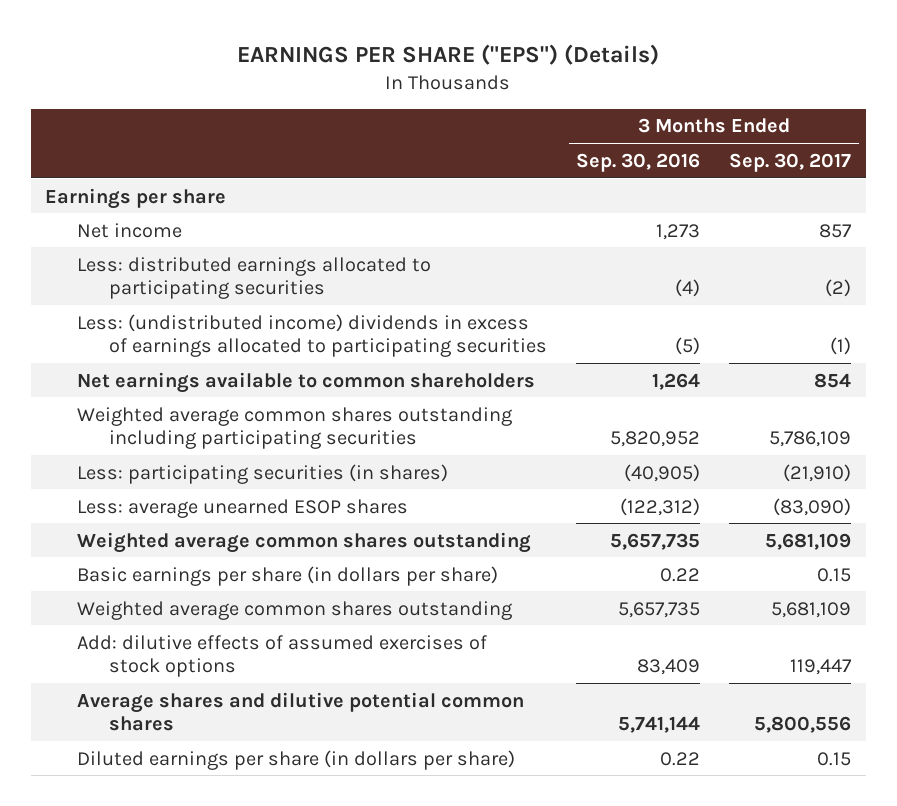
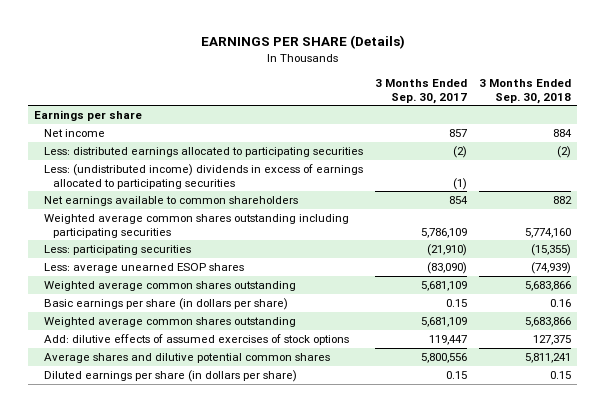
- EARNINGS PER SHARE ("EPS") (Details)
+ EARNINGS PER SHARE (Details)
- | 3 Months Ended Sep. 30, 2016 | 3 Months Ended Sep. 30, 2017
+ | 3 Months Ended Sep. 30, 2017 | 3 Months Ended Sep. 30, 2018
- Less: participating securities (in shares) | (40,905) | (21,910)
+ Less: participating securities | (21,910) | (15,355)

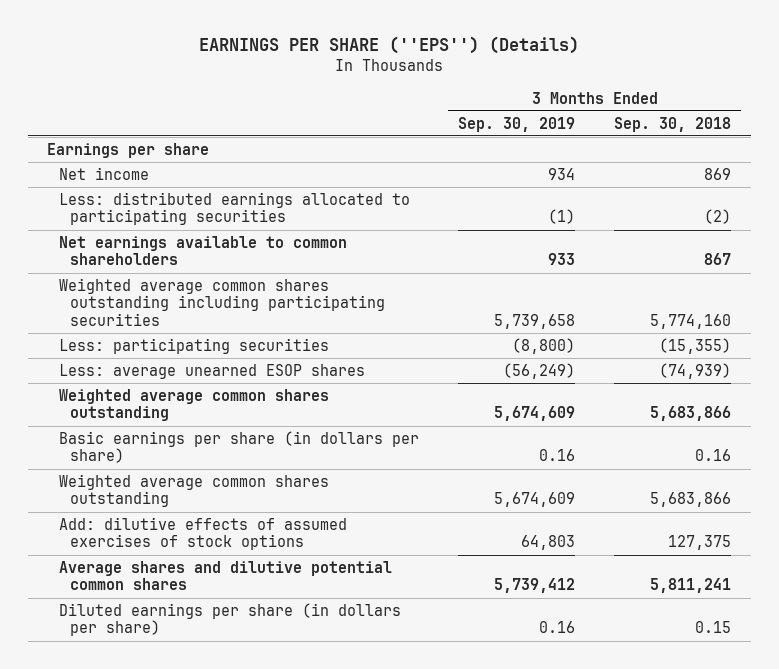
- EARNINGS PER SHARE (Details)
+ EARNINGS PER SHARE (''EPS'') (Details)
- | 3 Months Ended Sep. 30, 2017 | 3 Months Ended Sep. 30, 2018
+ | 3 Months Ended Sep. 30, 2019 | 3 Months Ended Sep. 30, 2018
- Net income | 857 | 884
+ Net income | 934 | 869
- Less: (undistributed income) dividends in excess of earnings allocated to participating securities | (1) |
- Net earnings available to common shareholders | 854 | 882
+ Net earnings available to common shareholders | 933 | 867

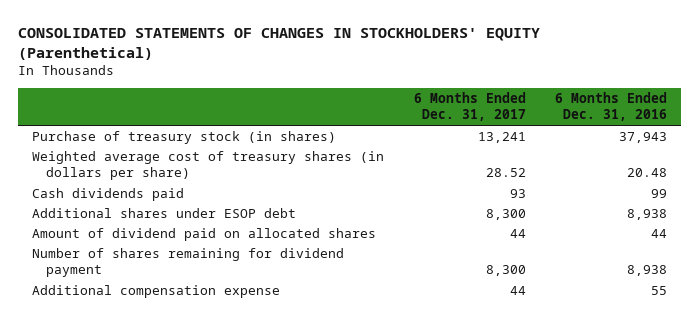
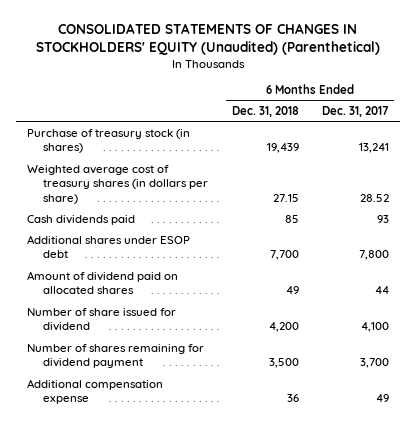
- CONSOLIDATED STATEMENTS OF CHANGES IN STOCKHOLDERS' EQUITY (Parenthetical)
+ CONSOLIDATED STATEMENTS OF CHANGES IN STOCKHOLDERS' EQUITY (Unaudited) (Parenthetical)
- | 6 Months Ended Dec. 31, 2017 | 6 Months Ended Dec. 31, 2016
+ | 6 Months Ended Dec. 31, 2018 | 6 Months Ended Dec. 31, 2017
- Additional shares under ESOP debt | 8,300 | 8,938
+ Additional shares under ESOP debt | 7,700 | 7,800
- Number of shares remaining for dividend payment | 8,300 | 8,938
- Additional compensation expense | 44 | 55
+ Number of share issued for dividend | 4,200 | 4,100
+ Number of shares remaining for dividend payment | 3,500 | 3,700
+ Additional compensation expense | 36 | 49

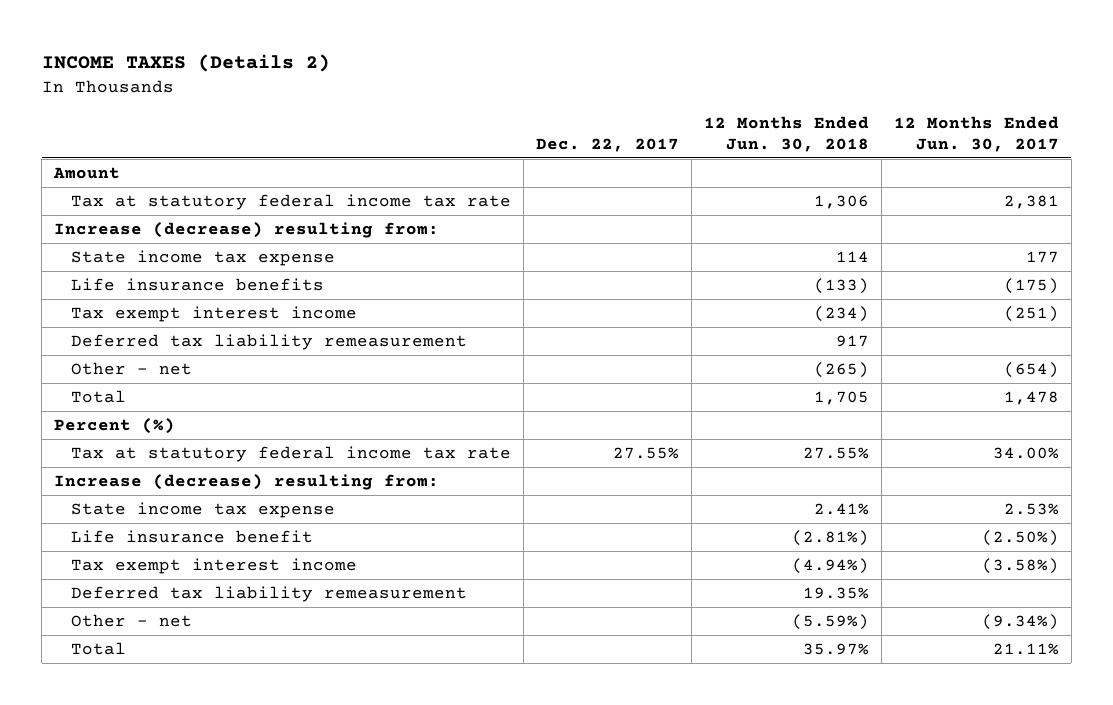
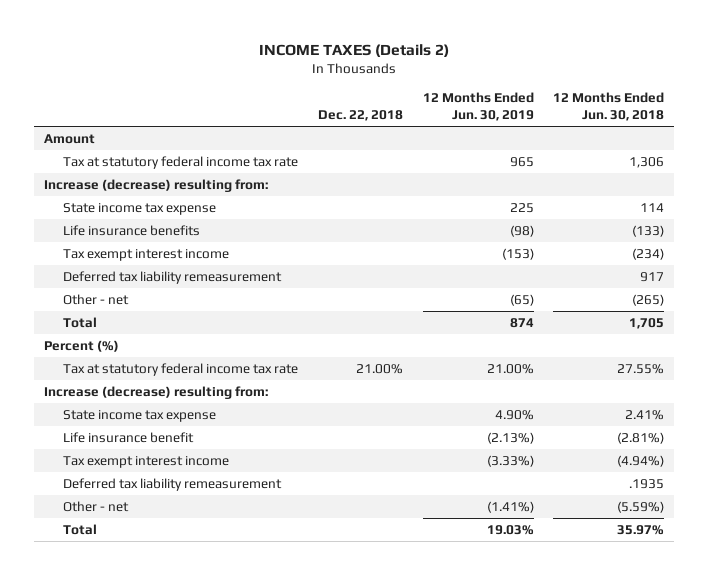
- | Dec. 22, 2017 | 12 Months Ended Jun. 30, 2018 | 12 Months Ended Jun. 30, 2017
+ | Dec. 22, 2018 | 12 Months Ended Jun. 30, 2019 | 12 Months Ended Jun. 30, 2018
- Deferred tax liability remeasurement | | 19.35% |
+ Deferred tax liability remeasurement | | | .1935

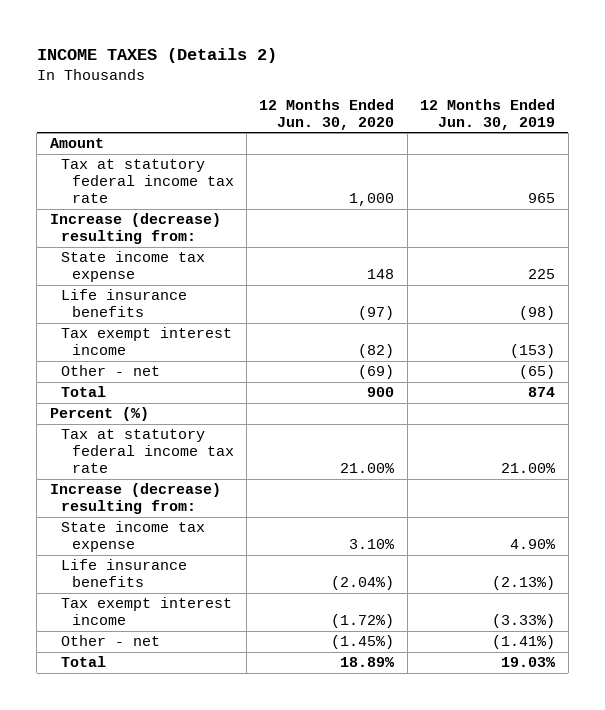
- | Dec. 22, 2018 | 12 Months Ended Jun. 30, 2019 | 12 Months Ended Jun. 30, 2018
+ | 12 Months Ended Jun. 30, 2020 | 12 Months Ended Jun. 30, 2019
- Deferred tax liability remeasurement | | | 917
- Life insurance benefit | | (2.13%) | (2.81%)
+ Life insurance benefits | (2.04%) | (2.13%)
- Deferred tax liability remeasurement | | | .1935

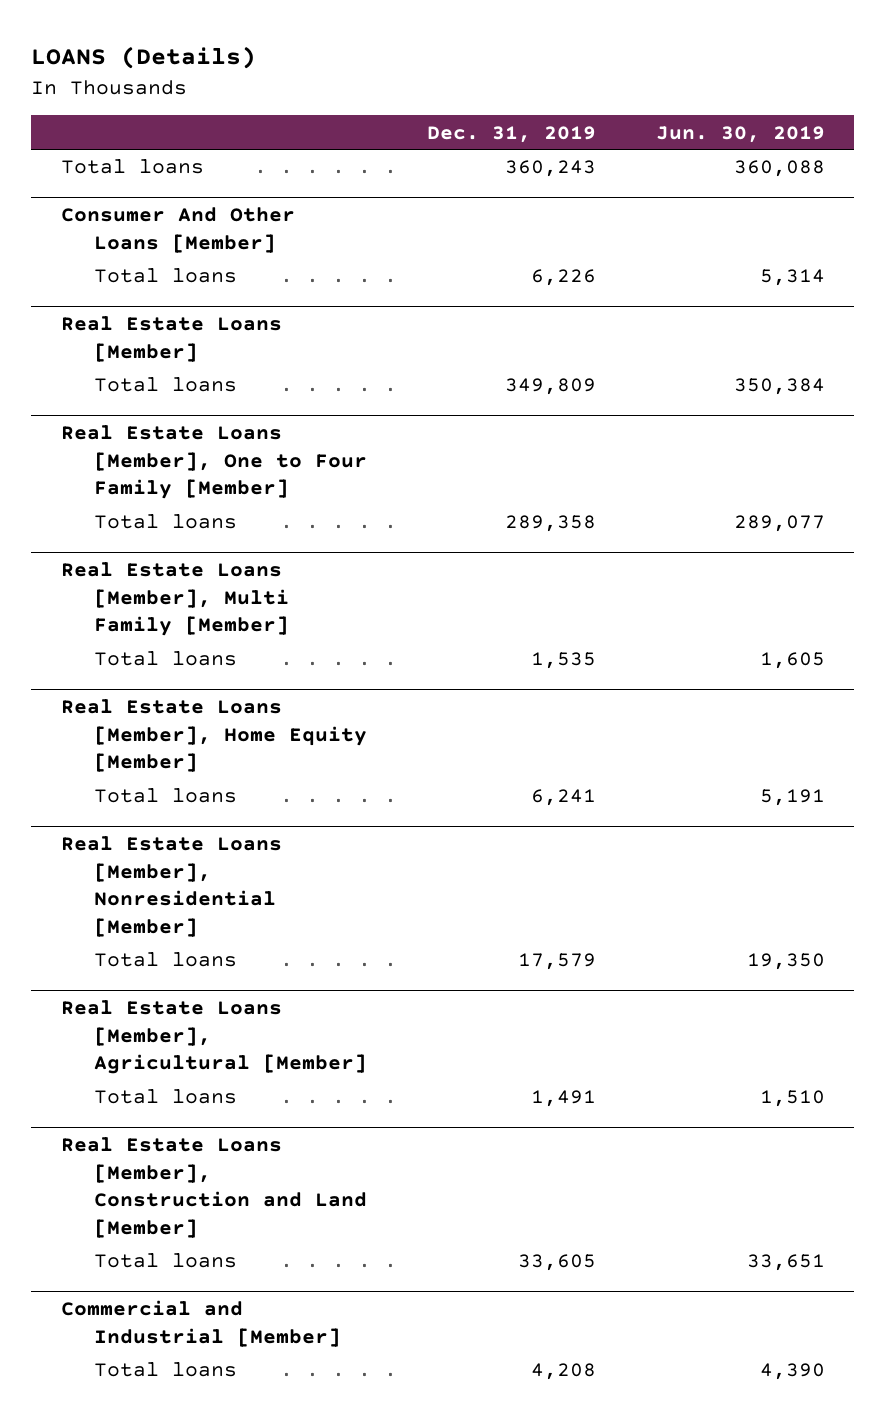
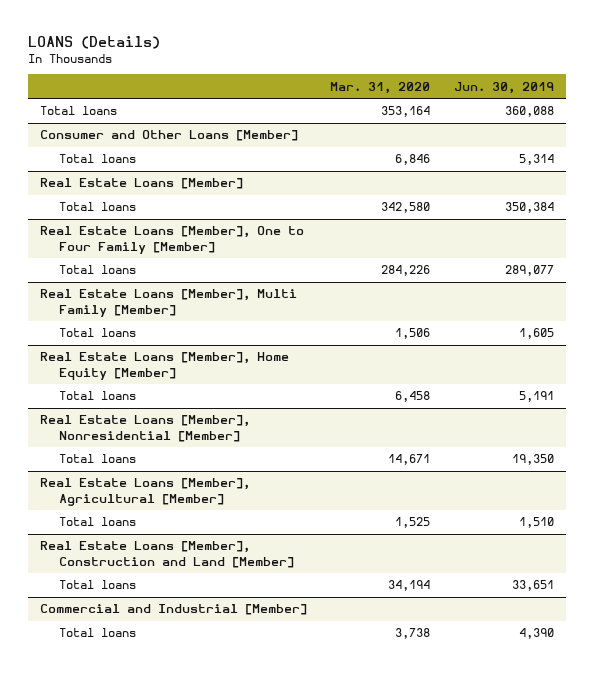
- | Dec. 31, 2019 | Jun. 30, 2019
+ | Mar. 31, 2020 | Jun. 30, 2019
- Consumer And Other Loans [Member]
+ Consumer and Other Loans [Member]

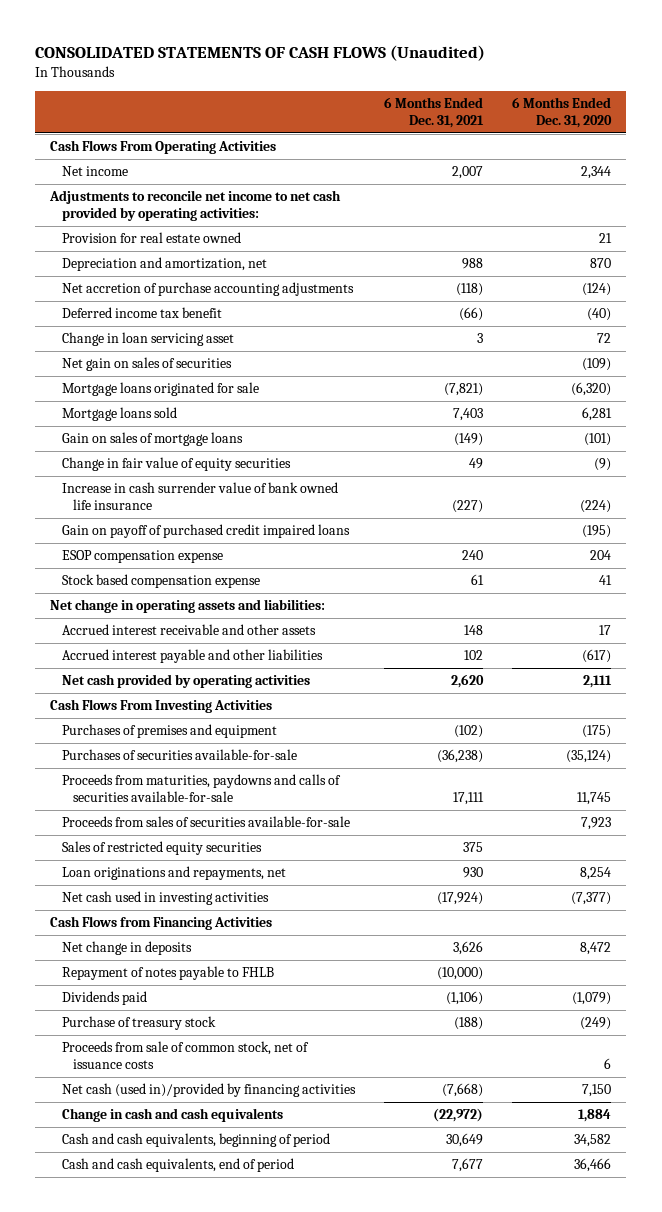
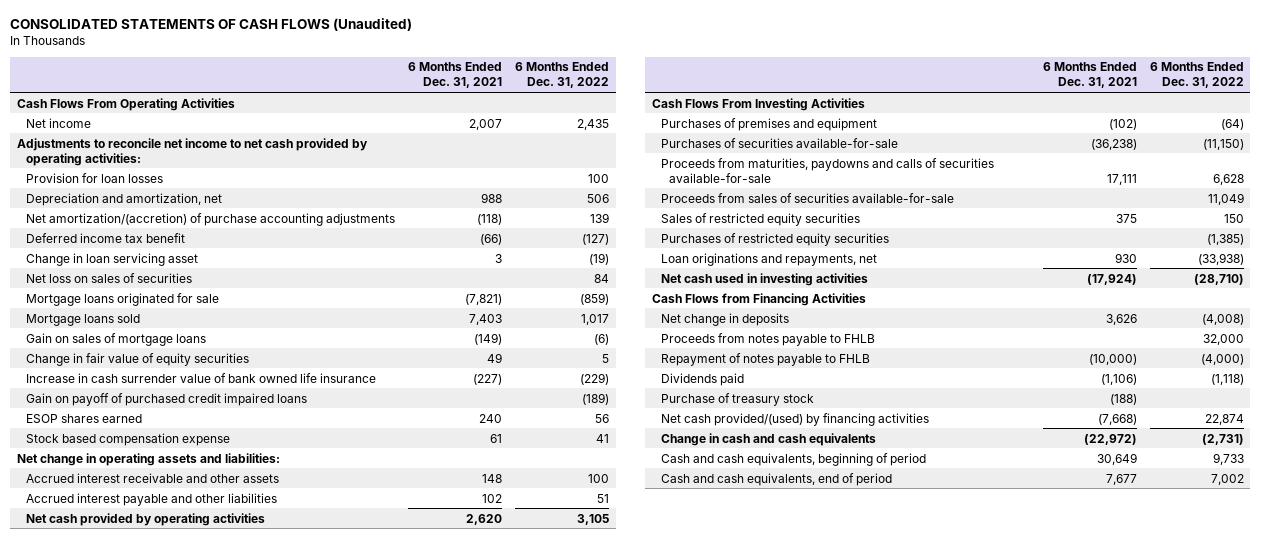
- | 6 Months Ended Dec. 31, 2021 | 6 Months Ended Dec. 31, 2020
+ | 6 Months Ended Dec. 31, 2021 | 6 Months Ended Dec. 31, 2022
- Provision for real estate owned | | 21
+ Provision for loan losses | | 100
- Net accretion of purchase accounting adjustments | (118) | (124)
+ Net amortization/(accretion) of purchase accounting adjustments | (118) | 139
- Net gain on sales of securities | | (109)
+ Net loss on sales of securities | | 84
- ESOP compensation expense | 240 | 204
+ ESOP shares earned | 240 | 56
+ Purchases of restricted equity securities | | (1,385)
+ Proceeds from notes payable to FHLB | | 32,000
- Proceeds from sale of common stock, net of issuance costs | | 6
- Net cash (used in)/provided by financing activities | (7,668) | 7,150
+ Net cash provided/(used) by financing activities | (7,668) | 22,874

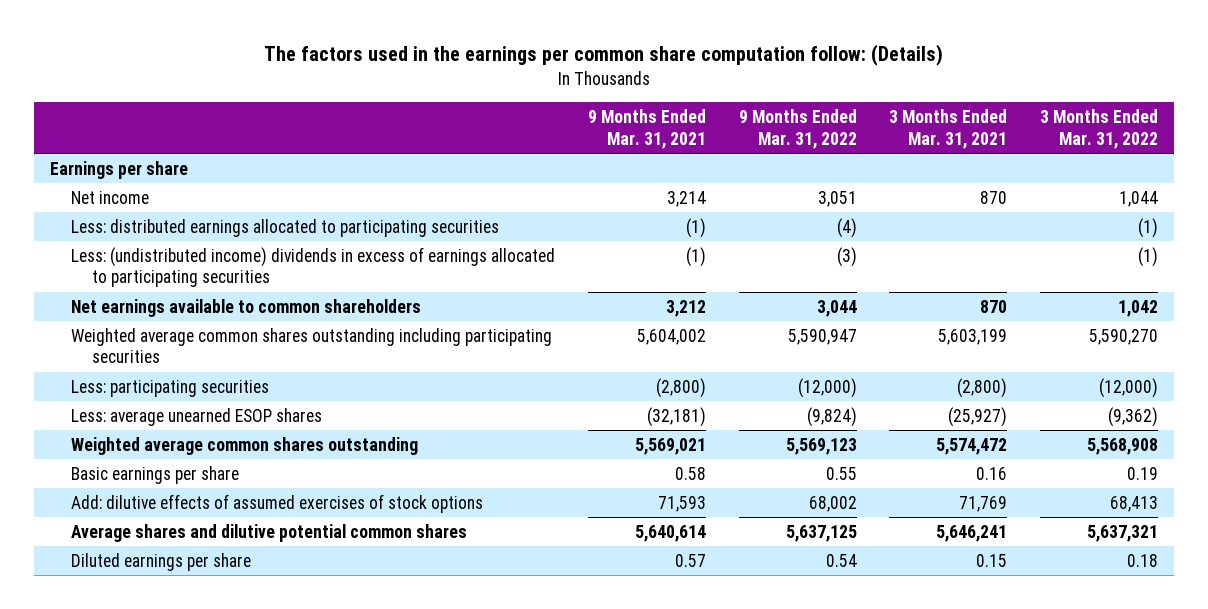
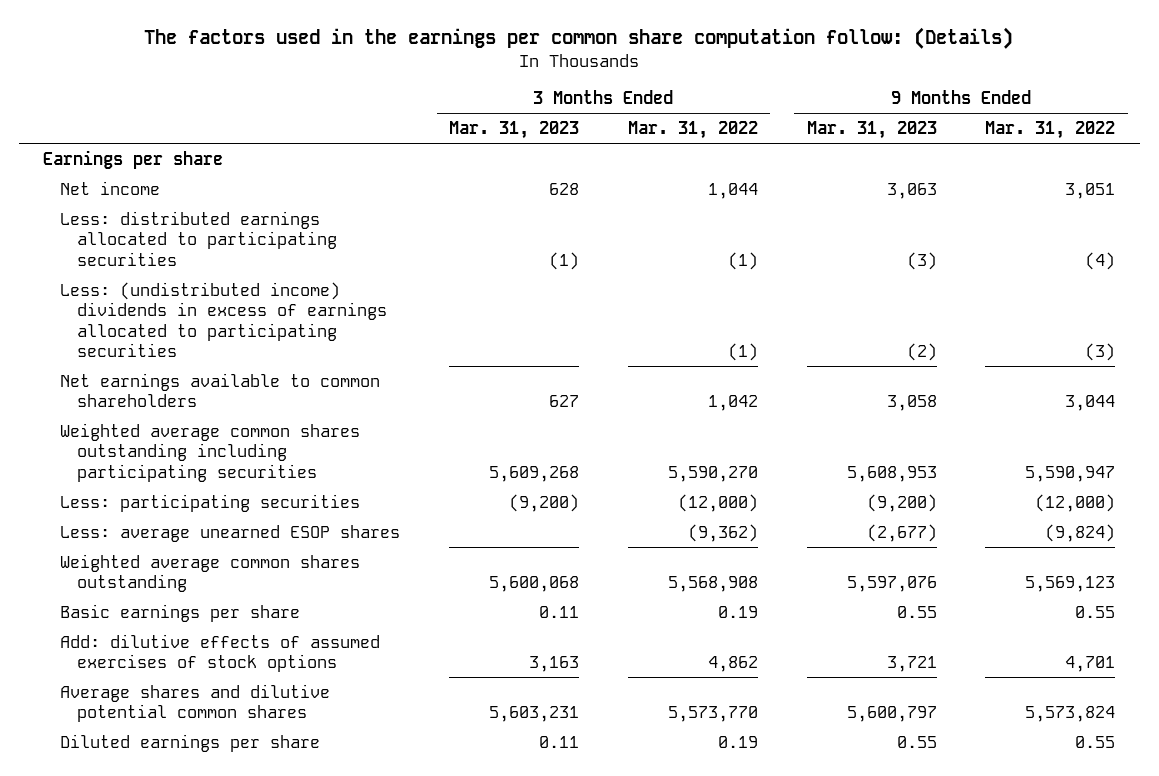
- | 9 Months Ended Mar. 31, 2021 | 9 Months Ended Mar. 31, 2022 | 3 Months Ended Mar. 31, 2021 | 3 Months Ended Mar. 31, 2022
+ | 3 Months Ended Mar. 31, 2023 | 3 Months Ended Mar. 31, 2022 | 9 Months Ended Mar. 31, 2023 | 9 Months Ended Mar. 31, 2022
- Add: dilutive effects of assumed exercises of stock options | 71,593 | 68,002 | 71,769 | 68,413
- Average shares and dilutive potential common shares | 5,640,614 | 5,637,125 | 5,646,241 | 5,637,321
- Diluted earnings per share | 0.57 | 0.54 | 0.15 | 0.18
+ Add: dilutive effects of assumed exercises of stock options | 3,163 | 4,862 | 3,721 | 4,701
+ Average shares and dilutive potential common shares | 5,603,231 | 5,573,770 | 5,600,797 | 5,573,824
+ Diluted earnings per share | 0.11 | 0.19 | 0.55 | 0.55

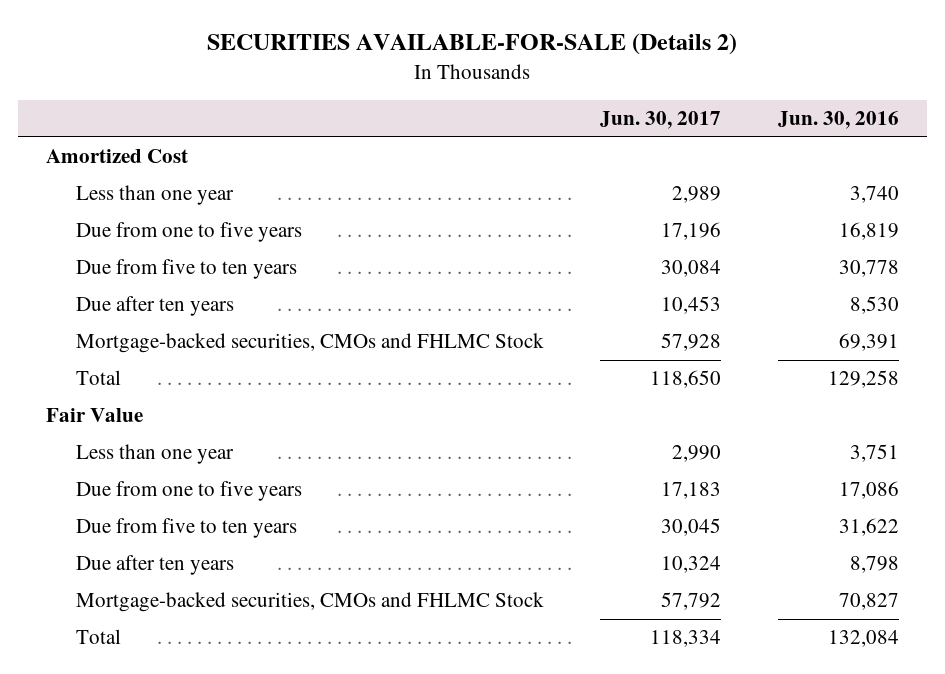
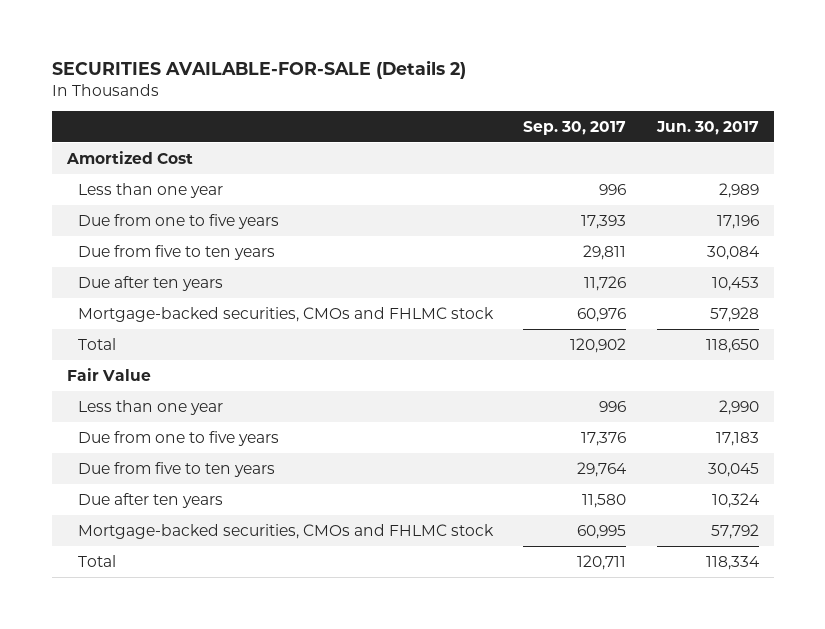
- | Jun. 30, 2017 | Jun. 30, 2016
+ | Sep. 30, 2017 | Jun. 30, 2017
- Mortgage-backed securities, CMOs and FHLMC Stock | 57,928 | 69,391
+ Mortgage-backed securities, CMOs and FHLMC stock | 60,976 | 57,928
- Mortgage-backed securities, CMOs and FHLMC Stock | 57,792 | 70,827
+ Mortgage-backed securities, CMOs and FHLMC stock | 60,995 | 57,792

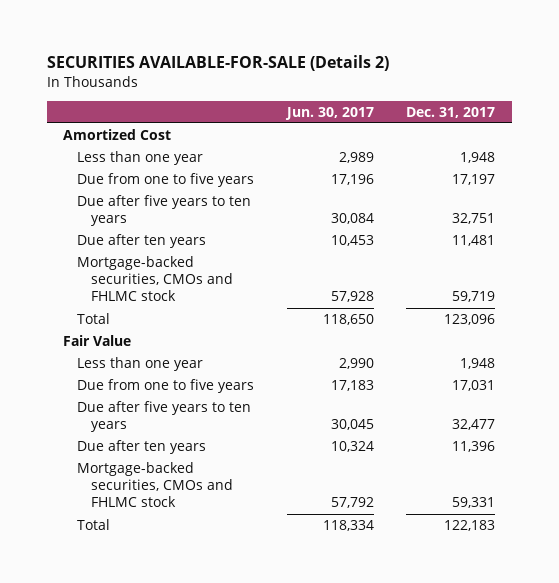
- | Sep. 30, 2017 | Jun. 30, 2017
+ | Jun. 30, 2017 | Dec. 31, 2017
- Due from five to ten years | 29,811 | 30,084
+ Due after five years to ten years | 30,084 | 32,751
- Due from five to ten years | 29,764 | 30,045
+ Due after five years to ten years | 30,045 | 32,477

